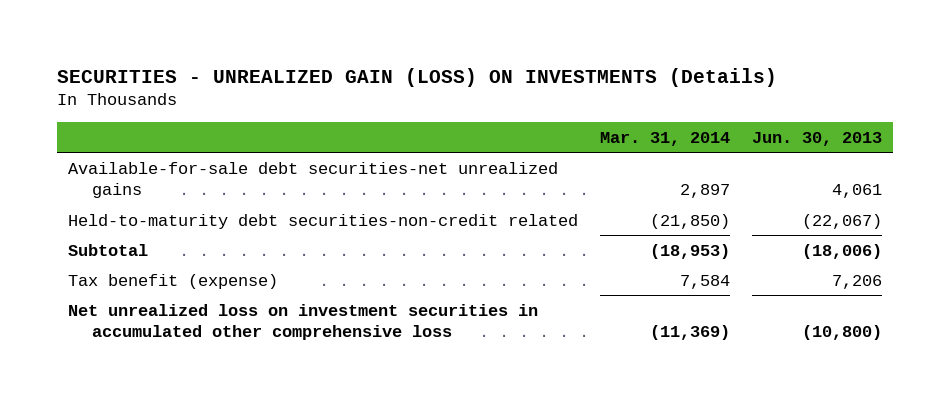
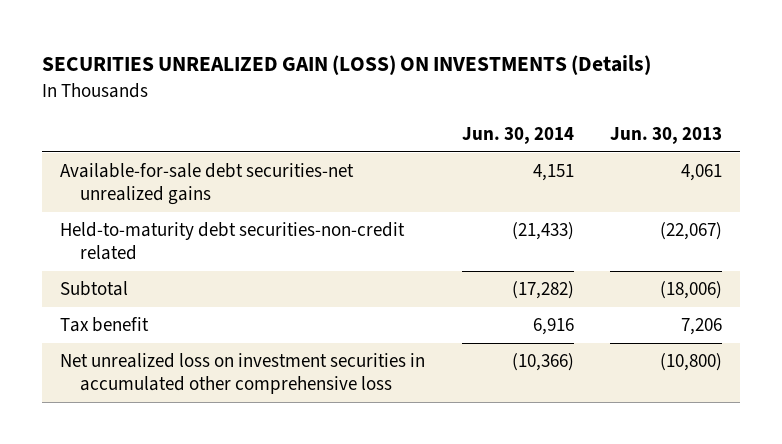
- SECURITIES - UNREALIZED GAIN (LOSS) ON INVESTMENTS (Details)
+ SECURITIES UNREALIZED GAIN (LOSS) ON INVESTMENTS (Details)
- | Mar. 31, 2014 | Jun. 30, 2013
+ | Jun. 30, 2014 | Jun. 30, 2013
- Tax benefit (expense) | 7,584 | 7,206
+ Tax benefit | 6,916 | 7,206

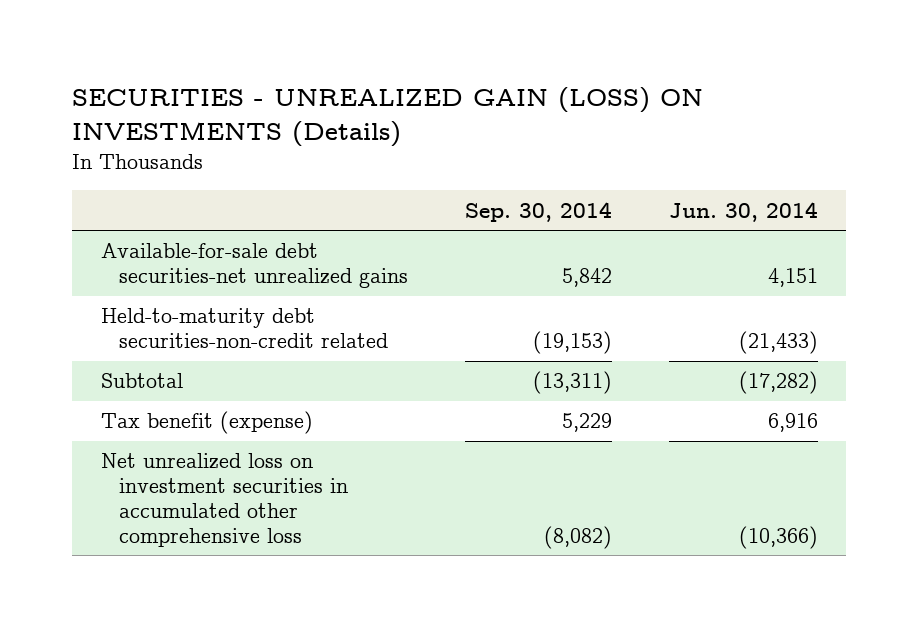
- SECURITIES UNREALIZED GAIN (LOSS) ON INVESTMENTS (Details)
+ SECURITIES - UNREALIZED GAIN (LOSS) ON INVESTMENTS (Details)
- | Jun. 30, 2014 | Jun. 30, 2013
+ | Sep. 30, 2014 | Jun. 30, 2014
- Tax benefit | 6,916 | 7,206
+ Tax benefit (expense) | 5,229 | 6,916

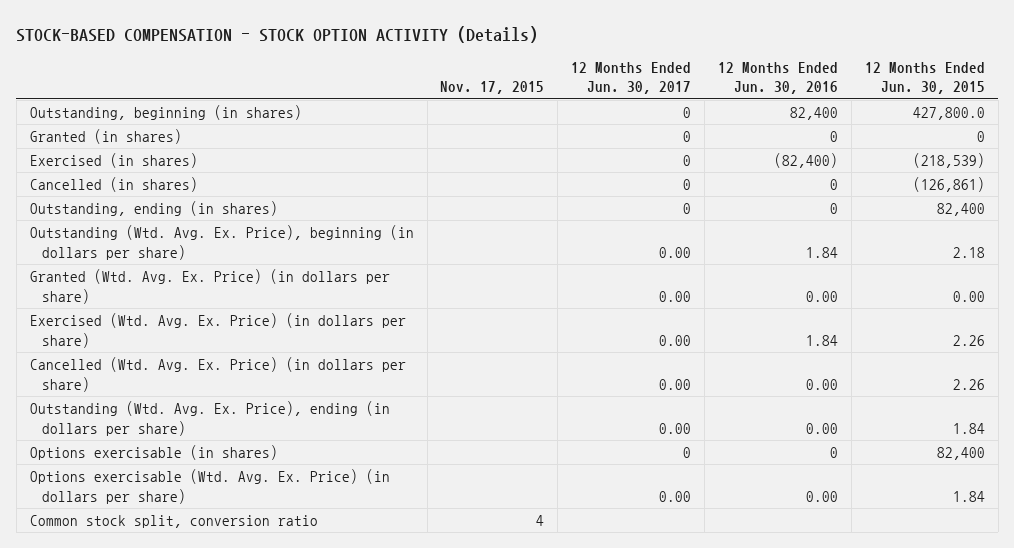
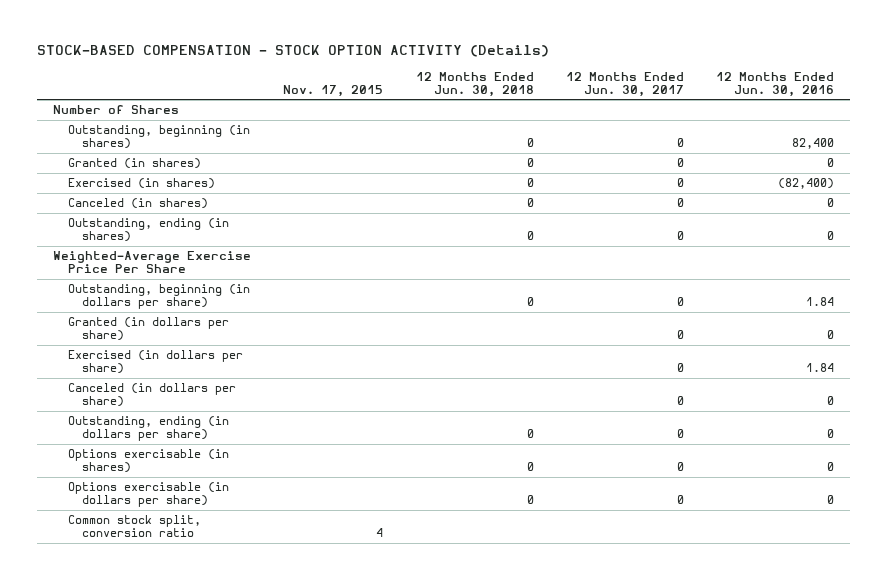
- | Nov. 17, 2015 | 12 Months Ended Jun. 30, 2017 | 12 Months Ended Jun. 30, 2016 | 12 Months Ended Jun. 30, 2015
+ | Nov. 17, 2015 | 12 Months Ended Jun. 30, 2018 | 12 Months Ended Jun. 30, 2017 | 12 Months Ended Jun. 30, 2016
+ Number of Shares
- Cancelled (in shares) | | 0 | 0 | (126,861)
+ Canceled (in shares) | | 0 | 0 | 0
- Outstanding (Wtd. Avg. Ex. Price), beginning (in dollars per share) | | 0.00 | 1.84 | 2.18
- Granted (Wtd. Avg. Ex. Price) (in dollars per share) | | 0.00 | 0.00 | 0.00
- Exercised (Wtd. Avg. Ex. Price) (in dollars per share) | | 0.00 | 1.84 | 2.26
- Cancelled (Wtd. Avg. Ex. Price) (in dollars per share) | | 0.00 | 0.00 | 2.26
- Outstanding (Wtd. Avg. Ex. Price), ending (in dollars per share) | | 0.00 | 0.00 | 1.84
+ Weighted-Average Exercise Price Per Share
+ Outstanding, beginning (in dollars per share) | | 0 | 0 | 1.84
+ Granted (in dollars per share) | | | 0 | 0
+ Exercised (in dollars per share) | | | 0 | 1.84
+ Canceled (in dollars per share) | | | 0 | 0
+ Outstanding, ending (in dollars per share) | | 0 | 0 | 0
- Options exercisable (Wtd. Avg. Ex. Price) (in dollars per share) | | 0.00 | 0.00 | 1.84
+ Options exercisable (in dollars per share) | | 0 | 0 | 0

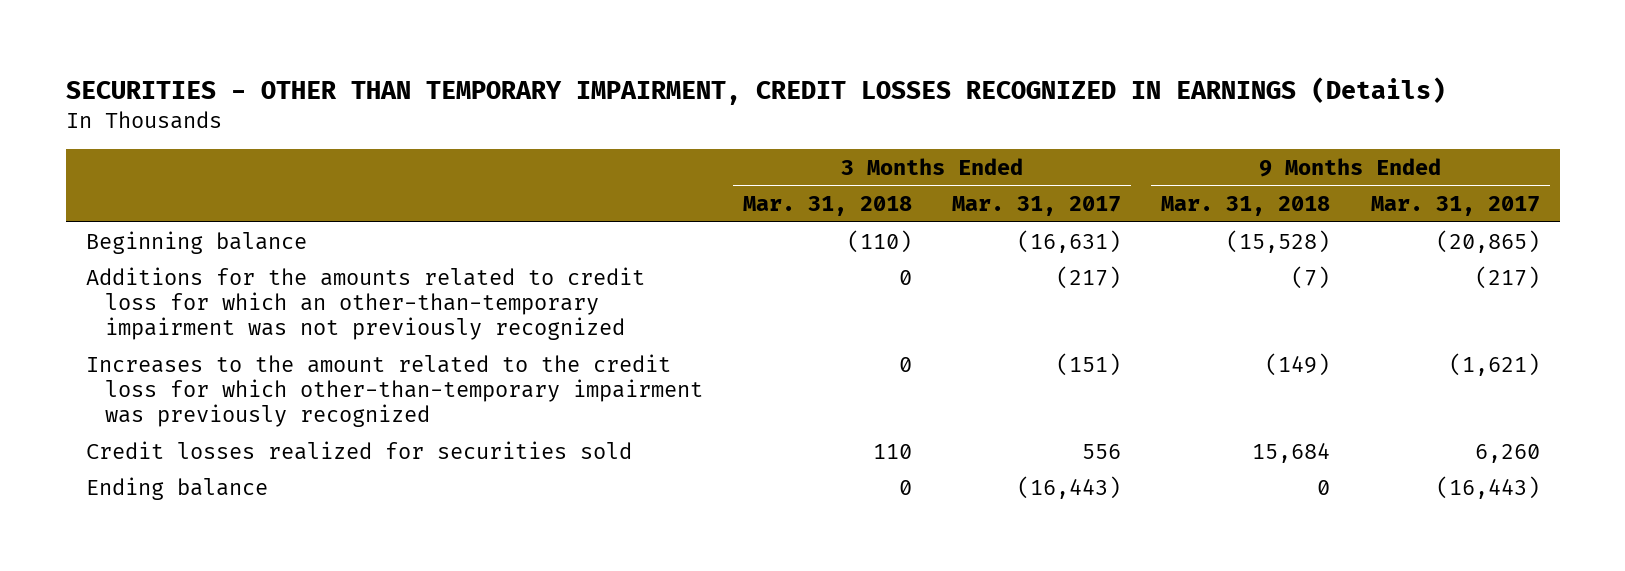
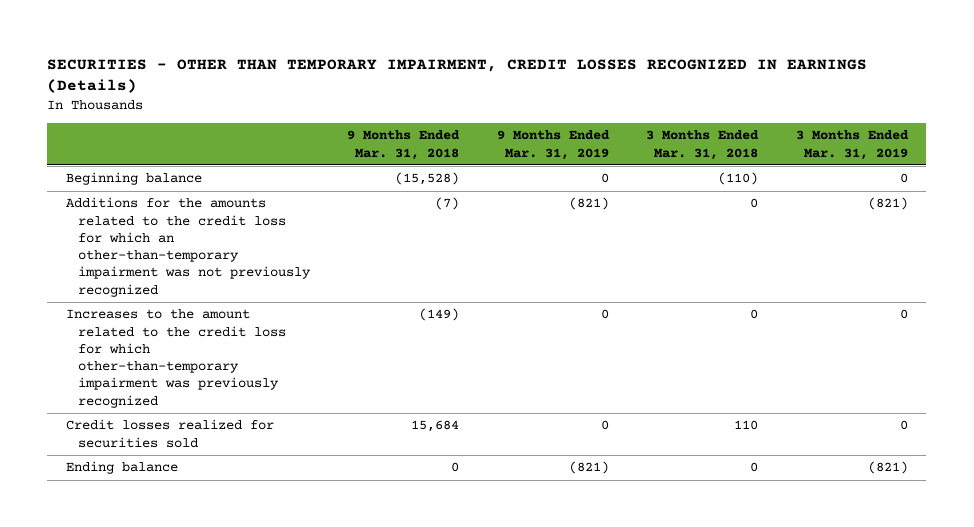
- | 3 Months Ended Mar. 31, 2018 | 3 Months Ended Mar. 31, 2017 | 9 Months Ended Mar. 31, 2018 | 9 Months Ended Mar. 31, 2017
+ | 9 Months Ended Mar. 31, 2018 | 9 Months Ended Mar. 31, 2019 | 3 Months Ended Mar. 31, 2018 | 3 Months Ended Mar. 31, 2019
- Additions for the amounts related to credit loss for which an other-than-temporary impairment was not previously recognized | 0 | (217) | (7) | (217)
+ Additions for the amounts related to the credit loss for which an other-than-temporary impairment was not previously recognized | (7) | (821) | 0 | (821)

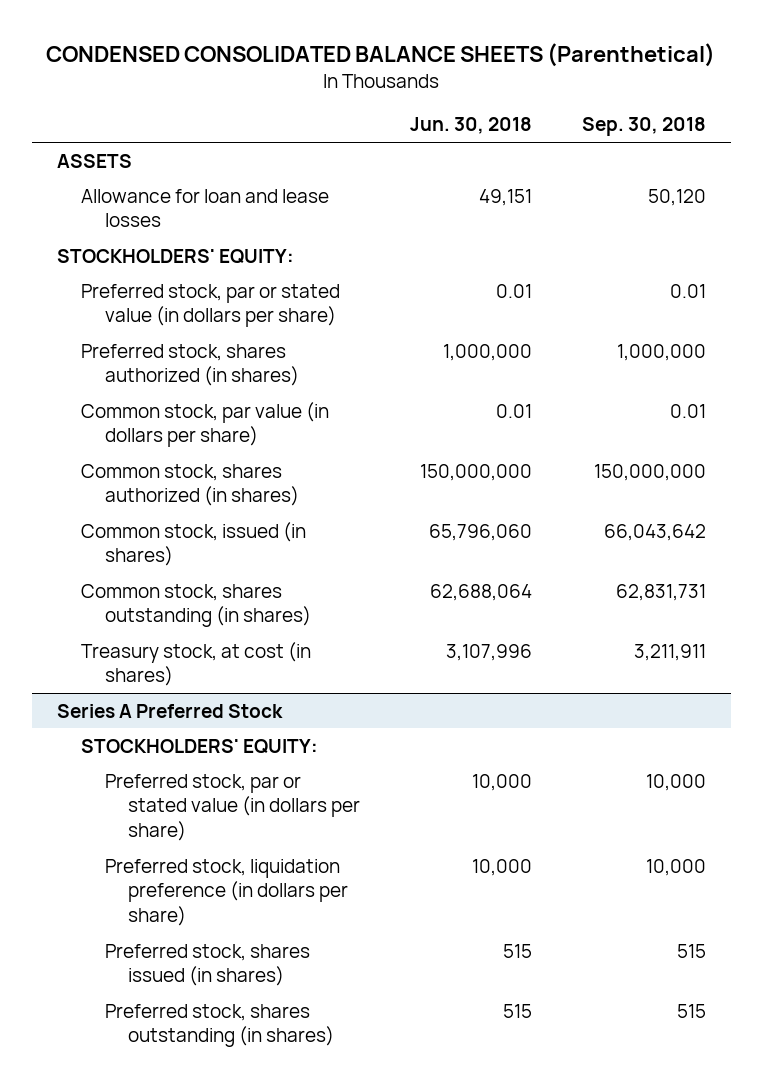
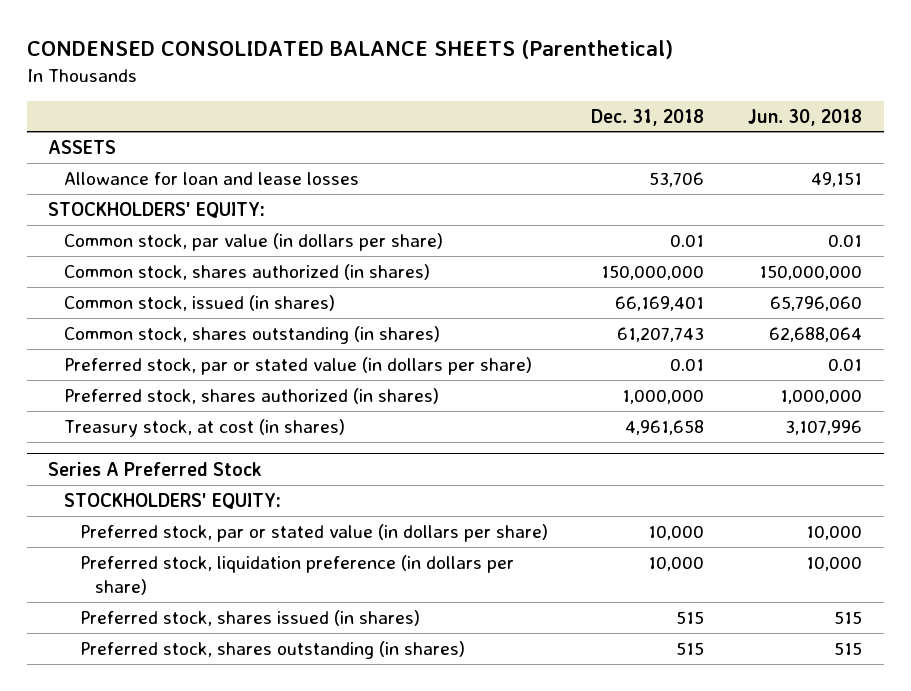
- | Jun. 30, 2018 | Sep. 30, 2018
+ | Dec. 31, 2018 | Jun. 30, 2018
moved down: Preferred stock, par or stated value (in dollars per share) | 0.01 | 0.01
moved down: Preferred stock, shares authorized (in shares) | 1,000,000 | 1,000,000

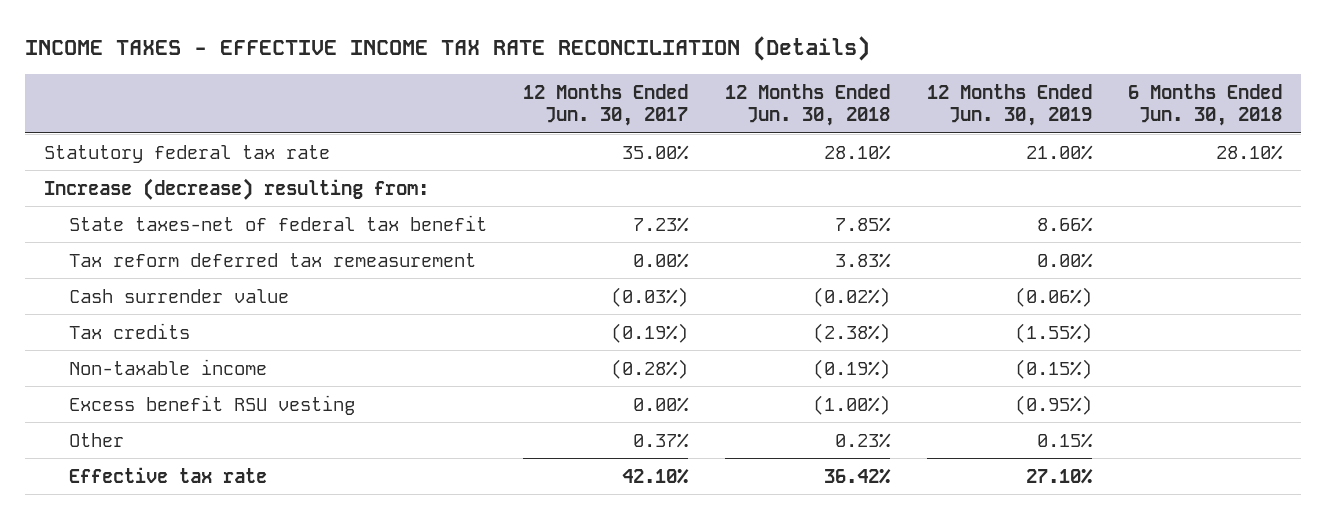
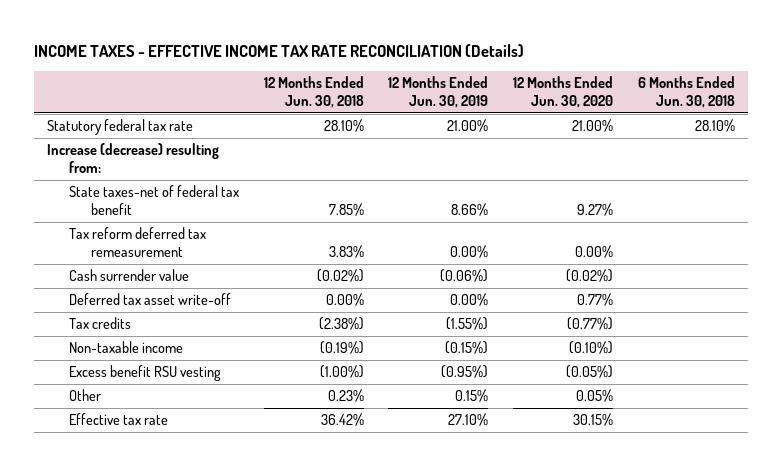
- | 12 Months Ended Jun. 30, 2017 | 12 Months Ended Jun. 30, 2018 | 12 Months Ended Jun. 30, 2019 | 6 Months Ended Jun. 30, 2018
+ | 12 Months Ended Jun. 30, 2018 | 12 Months Ended Jun. 30, 2019 | 12 Months Ended Jun. 30, 2020 | 6 Months Ended Jun. 30, 2018
+ Deferred tax asset write-off | 0.00% | 0.00% | 0.77% |

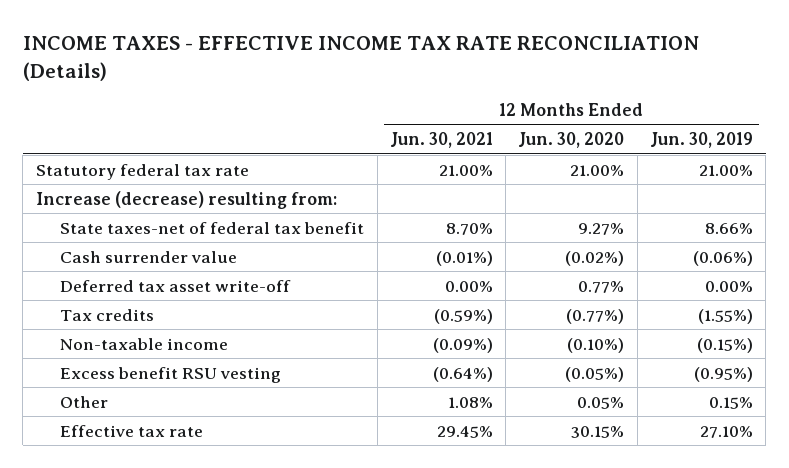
- | 12 Months Ended Jun. 30, 2018 | 12 Months Ended Jun. 30, 2019 | 12 Months Ended Jun. 30, 2020 | 6 Months Ended Jun. 30, 2018
+ | 12 Months Ended Jun. 30, 2021 | 12 Months Ended Jun. 30, 2020 | 12 Months Ended Jun. 30, 2019
- Tax reform deferred tax remeasurement | 3.83% | 0.00% | 0.00% |

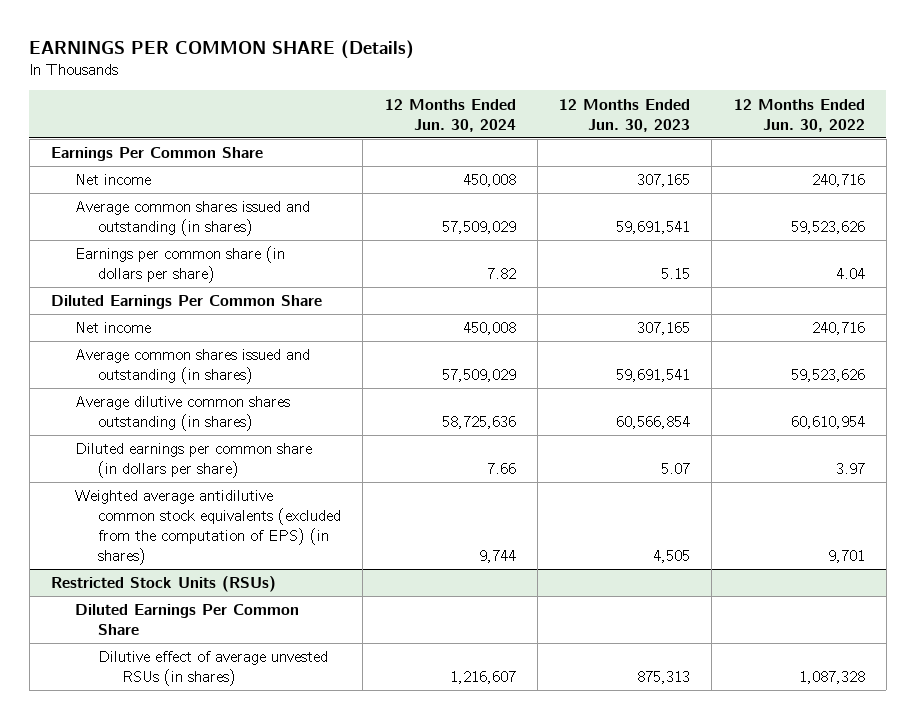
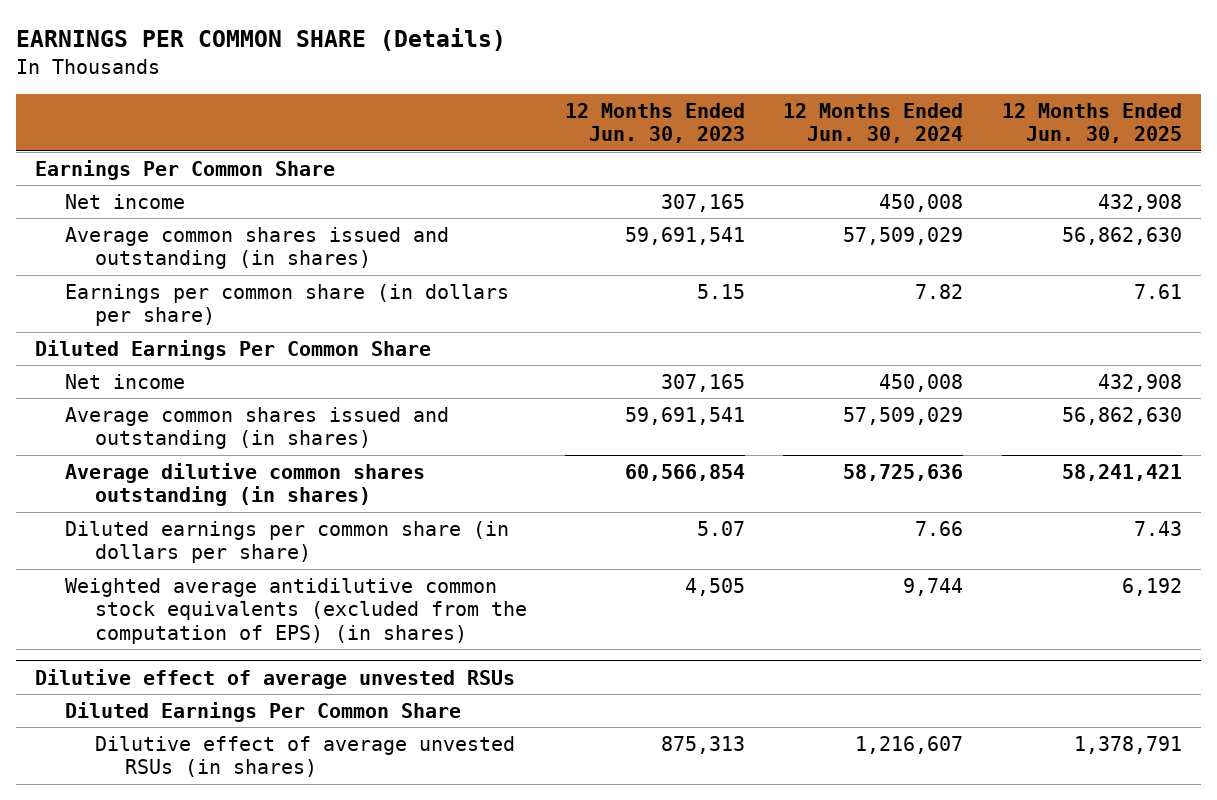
- | 12 Months Ended Jun. 30, 2024 | 12 Months Ended Jun. 30, 2023 | 12 Months Ended Jun. 30, 2022
+ | 12 Months Ended Jun. 30, 2023 | 12 Months Ended Jun. 30, 2024 | 12 Months Ended Jun. 30, 2025
- Restricted Stock Units (RSUs)
+ Dilutive effect of average unvested RSUs

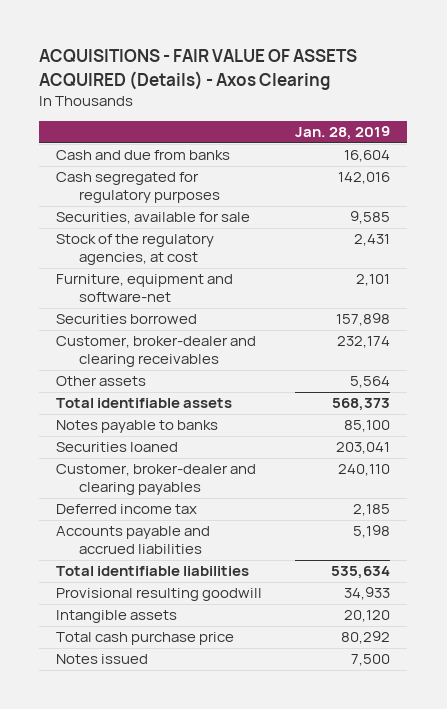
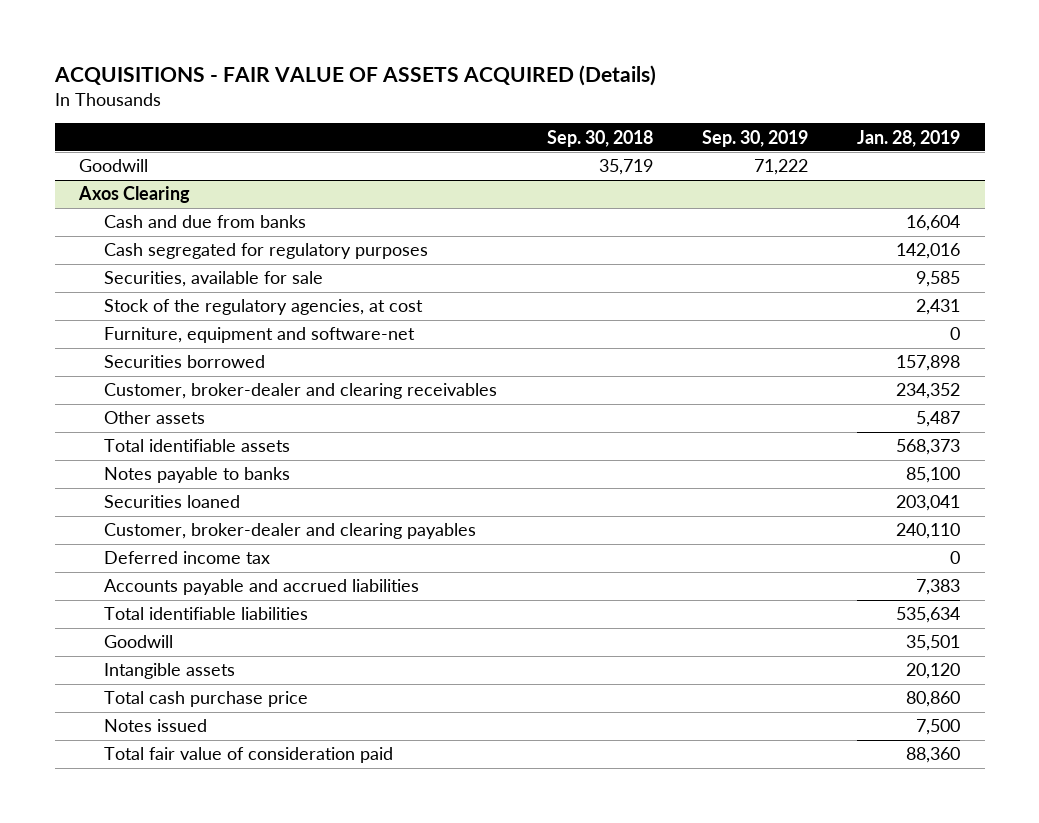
- ACQUISITIONS - FAIR VALUE OF ASSETS ACQUIRED (Details) - Axos Clearing
+ ACQUISITIONS - FAIR VALUE OF ASSETS ACQUIRED (Details)
- | Jan. 28, 2019
+ | Sep. 30, 2018 | Sep. 30, 2019 | Jan. 28, 2019
+ Goodwill | 35,719 | 71,222 |
+ Axos Clearing
- Furniture, equipment and software-net | 2,101
+ Furniture, equipment and software-net | | | 0
- Customer, broker-dealer and clearing receivables | 232,174
- Other assets | 5,564
+ Customer, broker-dealer and clearing receivables | | | 234,352
+ Other assets | | | 5,487
- Deferred income tax | 2,185
- Accounts payable and accrued liabilities | 5,198
+ Deferred income tax | | | 0
+ Accounts payable and accrued liabilities | | | 7,383
- Provisional resulting goodwill | 34,933
+ Goodwill | | | 35,501
- Total cash purchase price | 80,292
+ Total cash purchase price | | | 80,860
+ Total fair value of consideration paid | | | 88,360

